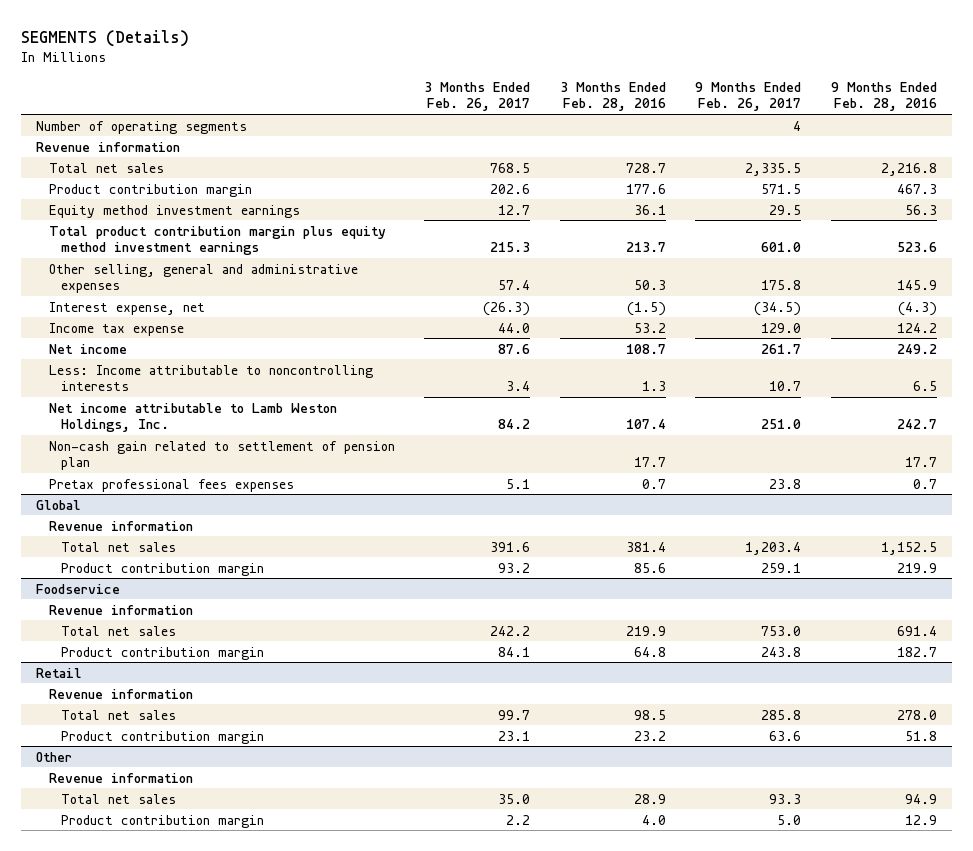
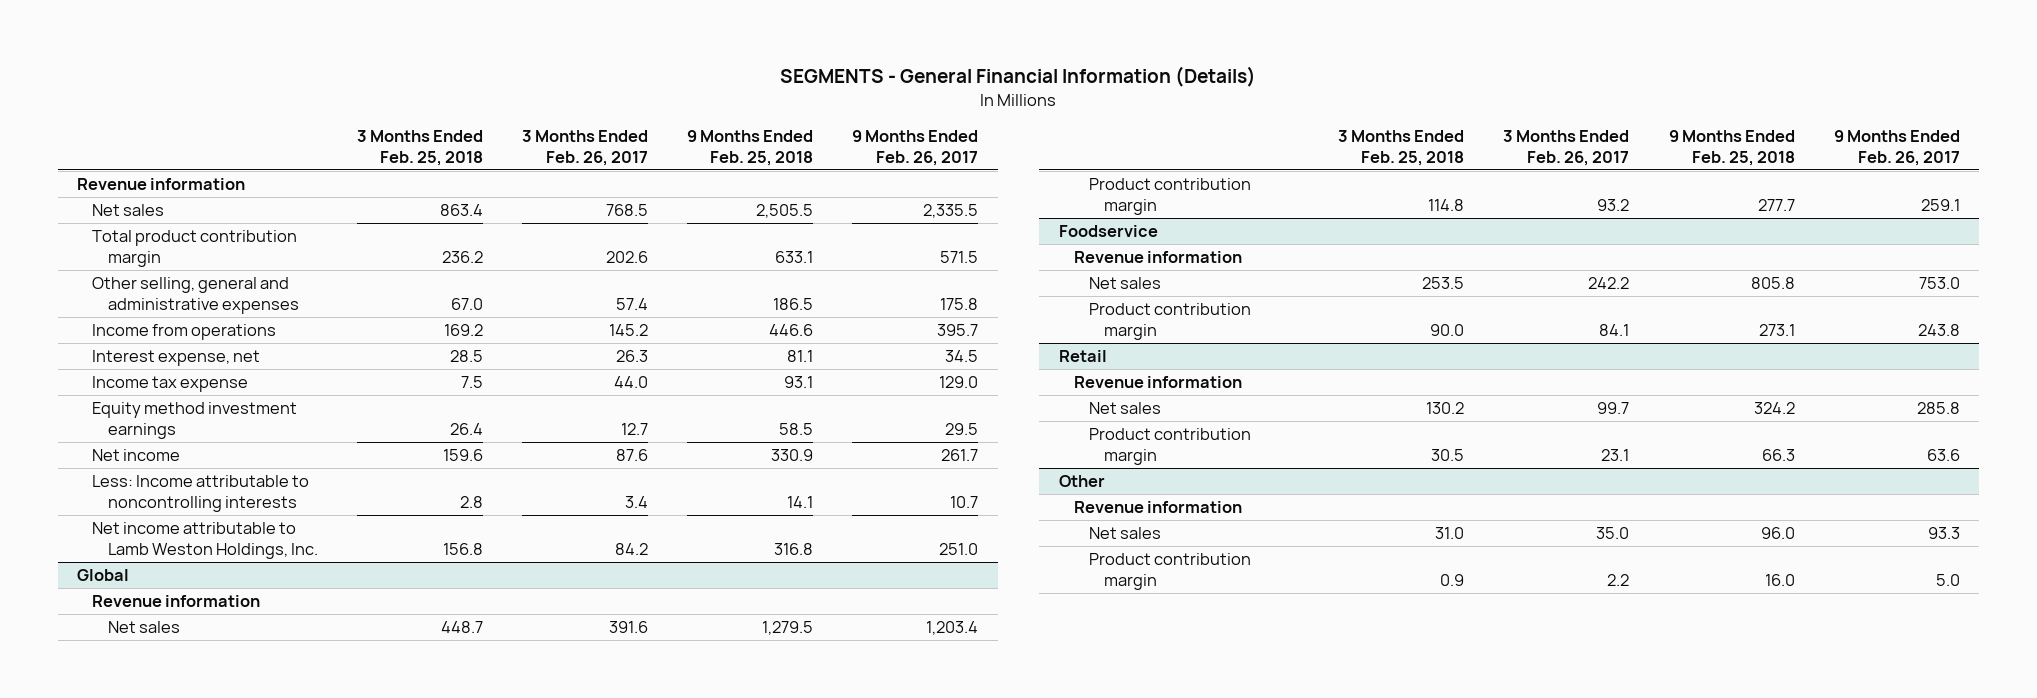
- SEGMENTS (Details)
+ SEGMENTS - General Financial Information (Details)
- | 3 Months Ended Feb. 26, 2017 | 3 Months Ended Feb. 28, 2016 | 9 Months Ended Feb. 26, 2017 | 9 Months Ended Feb. 28, 2016
+ | 3 Months Ended Feb. 25, 2018 | 3 Months Ended Feb. 26, 2017 | 9 Months Ended Feb. 25, 2018 | 9 Months Ended Feb. 26, 2017
- Number of operating segments | | | 4 |
- Total net sales | 768.5 | 728.7 | 2,335.5 | 2,216.8
- Product contribution margin | 202.6 | 177.6 | 571.5 | 467.3
- Total product contribution margin plus equity method investment earnings | 215.3 | 213.7 | 601.0 | 523.6
+ Net sales | 863.4 | 768.5 | 2,505.5 | 2,335.5
+ Total product contribution margin | 236.2 | 202.6 | 633.1 | 571.5
- Interest expense, net | (26.3) | (1.5) | (34.5) | (4.3)
+ Income from operations | 169.2 | 145.2 | 446.6 | 395.7
+ Interest expense, net | 28.5 | 26.3 | 81.1 | 34.5
moved down: Equity method investment earnings | 26.4 | 12.7 | 58.5 | 29.5
- Non-cash gain related to settlement of pension plan | | 17.7 | | 17.7
- Pretax professional fees expenses | 5.1 | 0.7 | 23.8 | 0.7
@ Global
- Total net sales | 391.6 | 381.4 | 1,203.4 | 1,152.5
+ Net sales | 448.7 | 391.6 | 1,279.5 | 1,203.4
@ Foodservice
- Total net sales | 242.2 | 219.9 | 753.0 | 691.4
+ Net sales | 253.5 | 242.2 | 805.8 | 753.0
@ Retail
- Total net sales | 99.7 | 98.5 | 285.8 | 278.0
+ Net sales | 130.2 | 99.7 | 324.2 | 285.8
@ Other
- Total net sales | 35.0 | 28.9 | 93.3 | 94.9
+ Net sales | 31.0 | 35.0 | 96.0 | 93.3

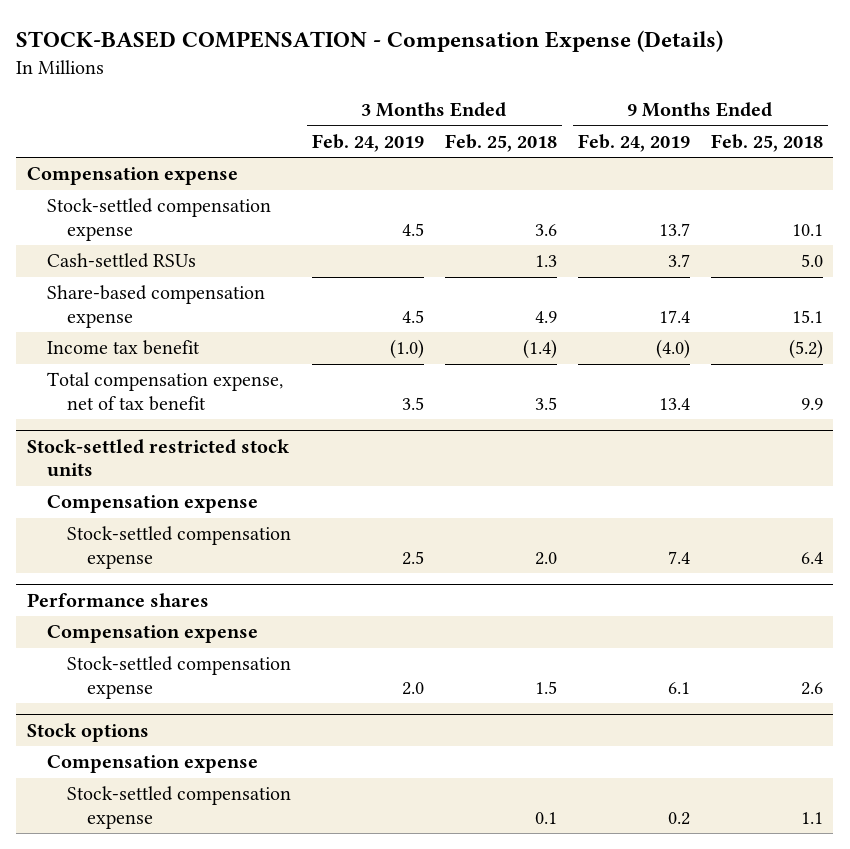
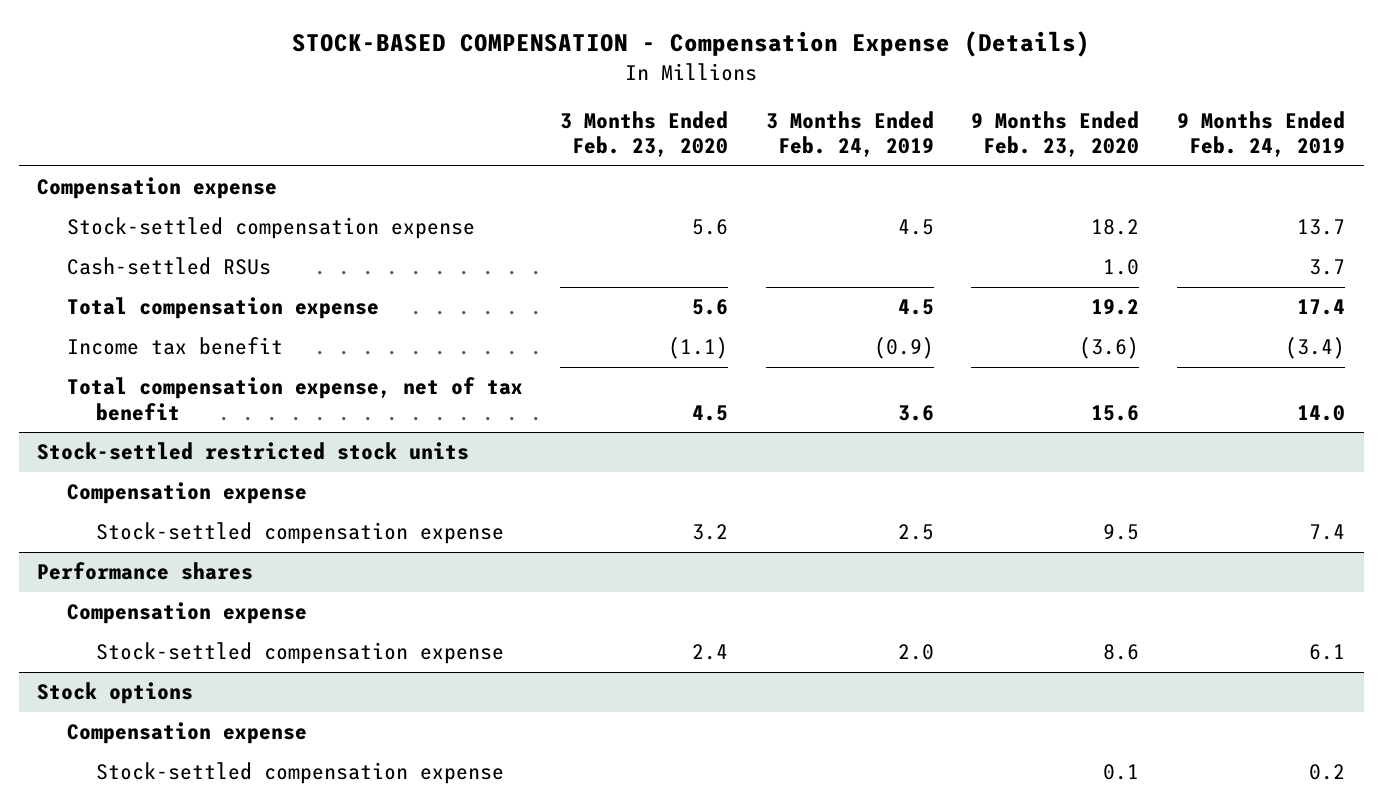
- | 3 Months Ended Feb. 24, 2019 | 3 Months Ended Feb. 25, 2018 | 9 Months Ended Feb. 24, 2019 | 9 Months Ended Feb. 25, 2018
+ | 3 Months Ended Feb. 23, 2020 | 3 Months Ended Feb. 24, 2019 | 9 Months Ended Feb. 23, 2020 | 9 Months Ended Feb. 24, 2019
- Share-based compensation expense | 4.5 | 4.9 | 17.4 | 15.1
- Income tax benefit | (1.0) | (1.4) | (4.0) | (5.2)
- Total compensation expense, net of tax benefit | 3.5 | 3.5 | 13.4 | 9.9
+ Total compensation expense | 5.6 | 4.5 | 19.2 | 17.4
+ Income tax benefit | (1.1) | (0.9) | (3.6) | (3.4)
+ Total compensation expense, net of tax benefit | 4.5 | 3.6 | 15.6 | 14.0

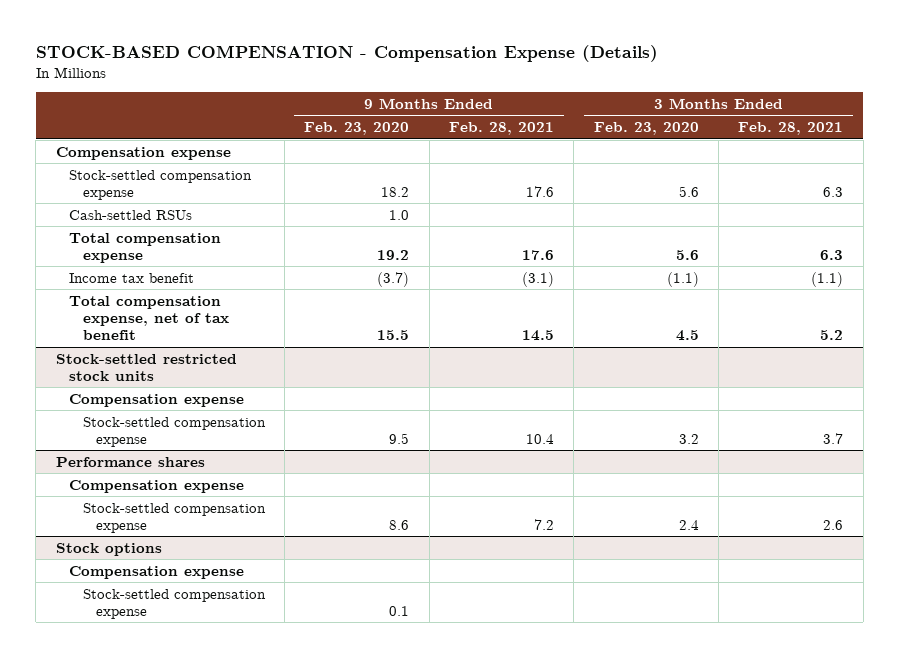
- | 3 Months Ended Feb. 23, 2020 | 3 Months Ended Feb. 24, 2019 | 9 Months Ended Feb. 23, 2020 | 9 Months Ended Feb. 24, 2019
+ | 9 Months Ended Feb. 23, 2020 | 9 Months Ended Feb. 28, 2021 | 3 Months Ended Feb. 23, 2020 | 3 Months Ended Feb. 28, 2021
- Income tax benefit | (1.1) | (0.9) | (3.6) | (3.4)
- Total compensation expense, net of tax benefit | 4.5 | 3.6 | 15.6 | 14.0
+ Income tax benefit | (3.7) | (3.1) | (1.1) | (1.1)
+ Total compensation expense, net of tax benefit | 15.5 | 14.5 | 4.5 | 5.2

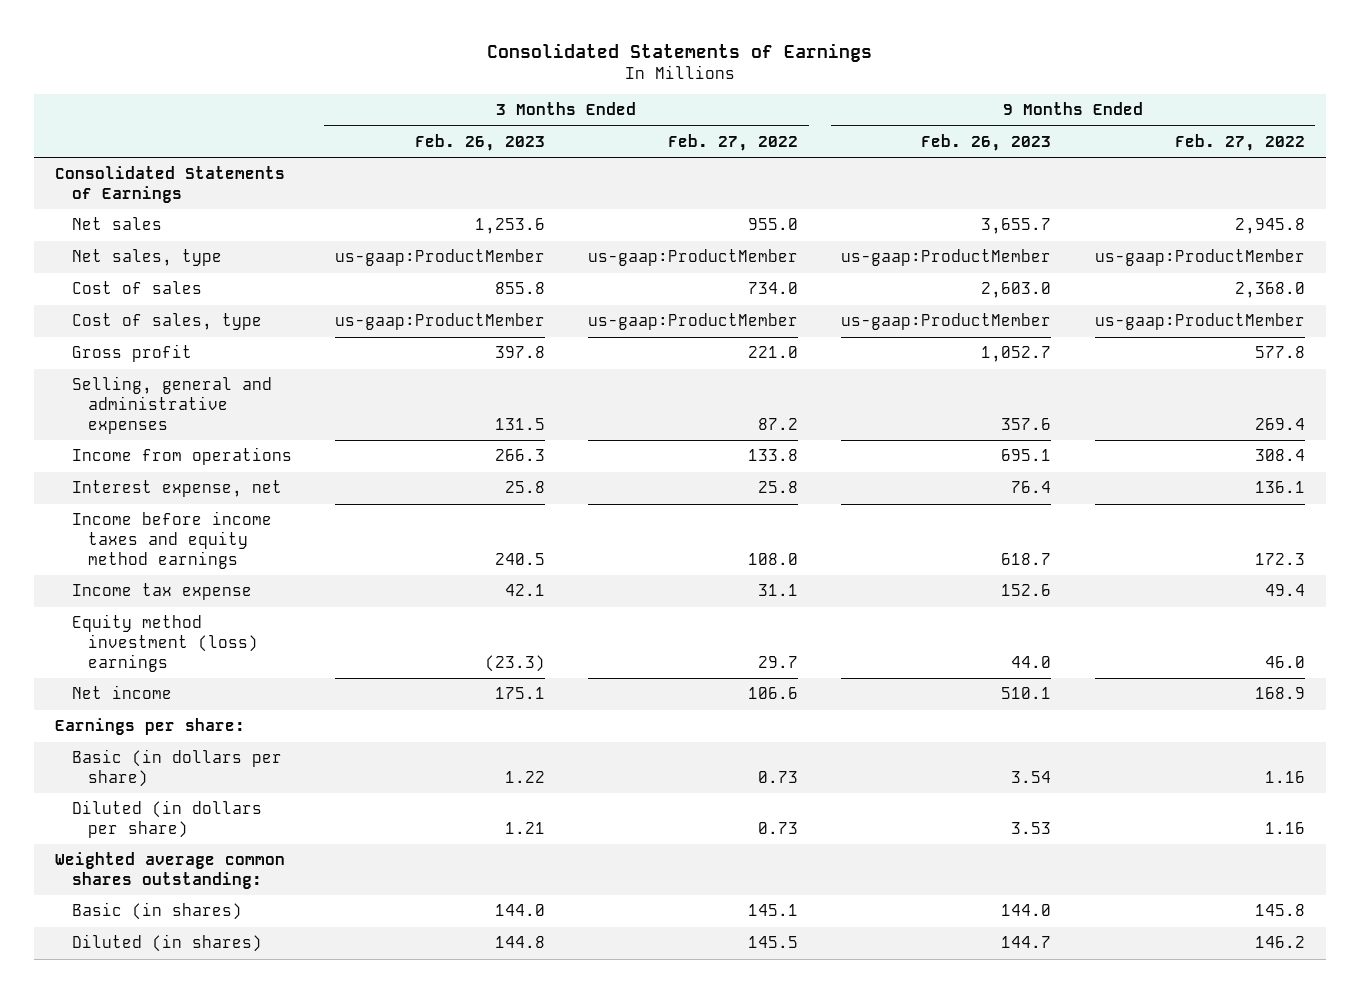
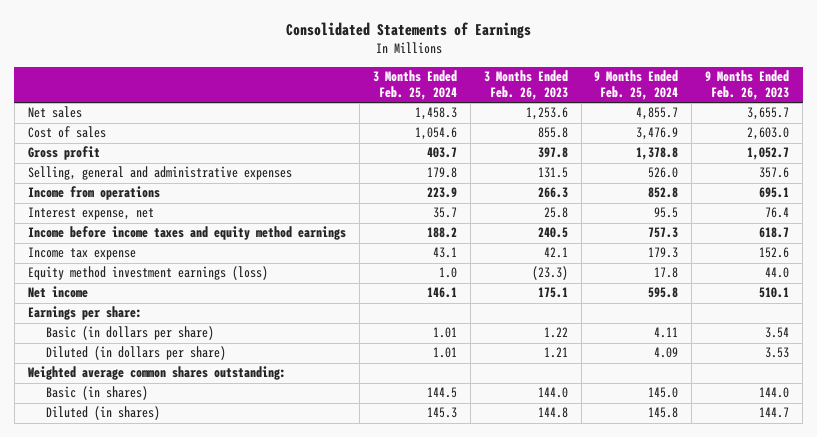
- | 3 Months Ended Feb. 26, 2023 | 3 Months Ended Feb. 27, 2022 | 9 Months Ended Feb. 26, 2023 | 9 Months Ended Feb. 27, 2022
+ | 3 Months Ended Feb. 25, 2024 | 3 Months Ended Feb. 26, 2023 | 9 Months Ended Feb. 25, 2024 | 9 Months Ended Feb. 26, 2023
- Consolidated Statements of Earnings
- Net sales, type | us-gaap:ProductMember | us-gaap:ProductMember | us-gaap:ProductMember | us-gaap:ProductMember
- Cost of sales, type | us-gaap:ProductMember | us-gaap:ProductMember | us-gaap:ProductMember | us-gaap:ProductMember
- Equity method investment (loss) earnings | (23.3) | 29.7 | 44.0 | 46.0
+ Equity method investment earnings (loss) | 1.0 | (23.3) | 17.8 | 44.0

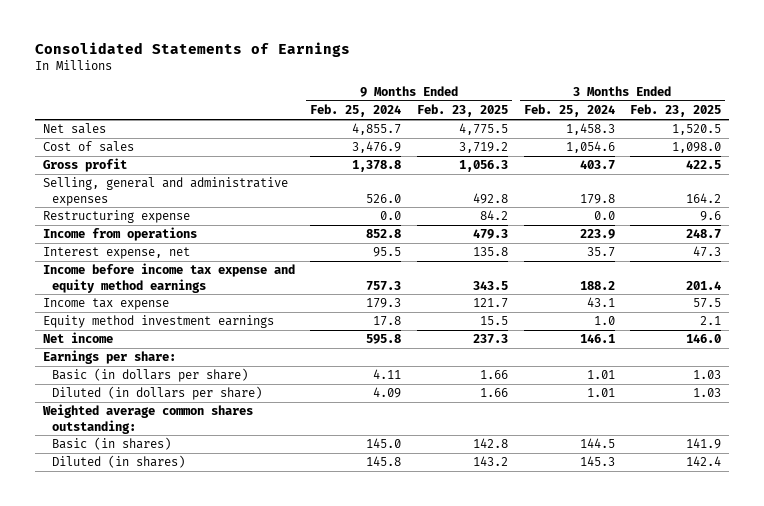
- | 3 Months Ended Feb. 25, 2024 | 3 Months Ended Feb. 26, 2023 | 9 Months Ended Feb. 25, 2024 | 9 Months Ended Feb. 26, 2023
+ | 9 Months Ended Feb. 25, 2024 | 9 Months Ended Feb. 23, 2025 | 3 Months Ended Feb. 25, 2024 | 3 Months Ended Feb. 23, 2025
+ Restructuring expense | 0.0 | 84.2 | 0.0 | 9.6
- Income before income taxes and equity method earnings | 188.2 | 240.5 | 757.3 | 618.7
+ Income before income tax expense and equity method earnings | 757.3 | 343.5 | 188.2 | 201.4
- Equity method investment earnings (loss) | 1.0 | (23.3) | 17.8 | 44.0
+ Equity method investment earnings | 17.8 | 15.5 | 1.0 | 2.1

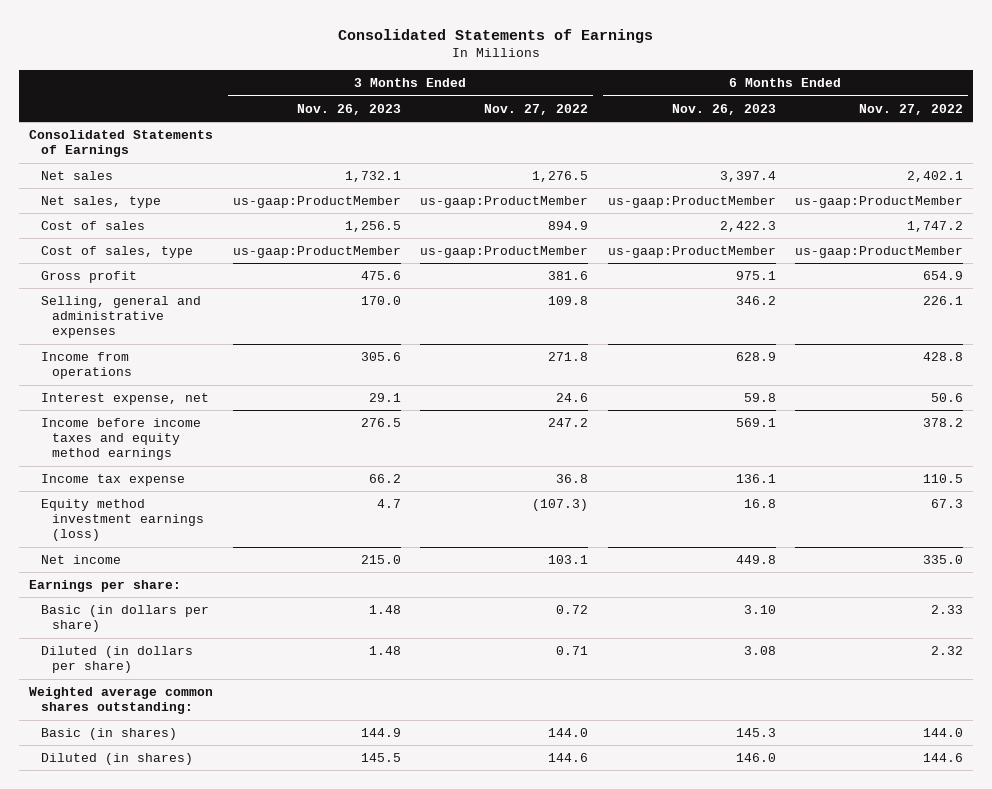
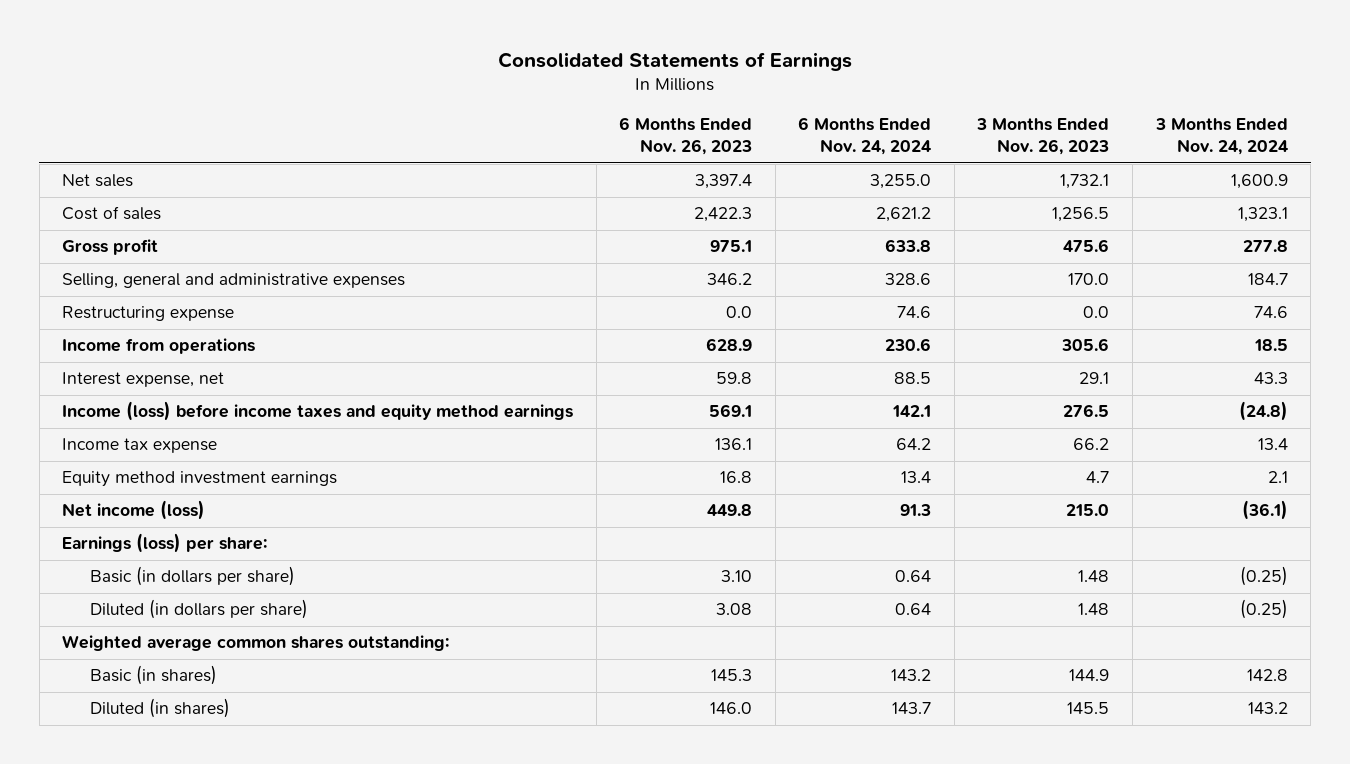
- | 3 Months Ended Nov. 26, 2023 | 3 Months Ended Nov. 27, 2022 | 6 Months Ended Nov. 26, 2023 | 6 Months Ended Nov. 27, 2022
+ | 6 Months Ended Nov. 26, 2023 | 6 Months Ended Nov. 24, 2024 | 3 Months Ended Nov. 26, 2023 | 3 Months Ended Nov. 24, 2024
- Consolidated Statements of Earnings
- Net sales, type | us-gaap:ProductMember | us-gaap:ProductMember | us-gaap:ProductMember | us-gaap:ProductMember
- Cost of sales, type | us-gaap:ProductMember | us-gaap:ProductMember | us-gaap:ProductMember | us-gaap:ProductMember
+ Restructuring expense | 0.0 | 74.6 | 0.0 | 74.6
- Income before income taxes and equity method earnings | 276.5 | 247.2 | 569.1 | 378.2
+ Income (loss) before income taxes and equity method earnings | 569.1 | 142.1 | 276.5 | (24.8)
- Equity method investment earnings (loss) | 4.7 | (107.3) | 16.8 | 67.3
- Net income | 215.0 | 103.1 | 449.8 | 335.0
- Earnings per share:
+ Equity method investment earnings | 16.8 | 13.4 | 4.7 | 2.1
+ Net income (loss) | 449.8 | 91.3 | 215.0 | (36.1)
+ Earnings (loss) per share:

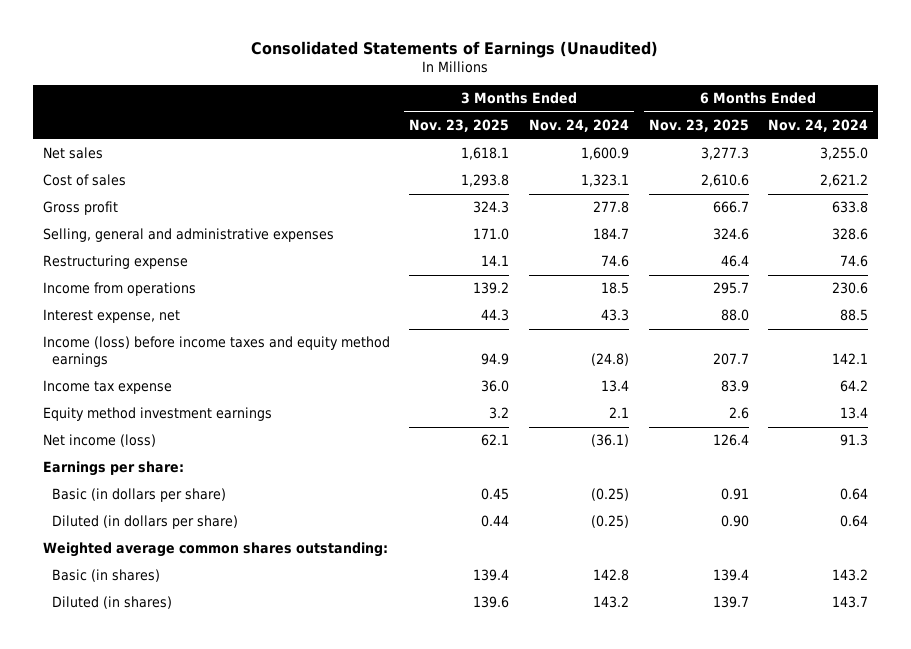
- Consolidated Statements of Earnings
+ Consolidated Statements of Earnings (Unaudited)
- | 6 Months Ended Nov. 26, 2023 | 6 Months Ended Nov. 24, 2024 | 3 Months Ended Nov. 26, 2023 | 3 Months Ended Nov. 24, 2024
+ | 3 Months Ended Nov. 23, 2025 | 3 Months Ended Nov. 24, 2024 | 6 Months Ended Nov. 23, 2025 | 6 Months Ended Nov. 24, 2024
- Earnings (loss) per share:
+ Earnings per share:

